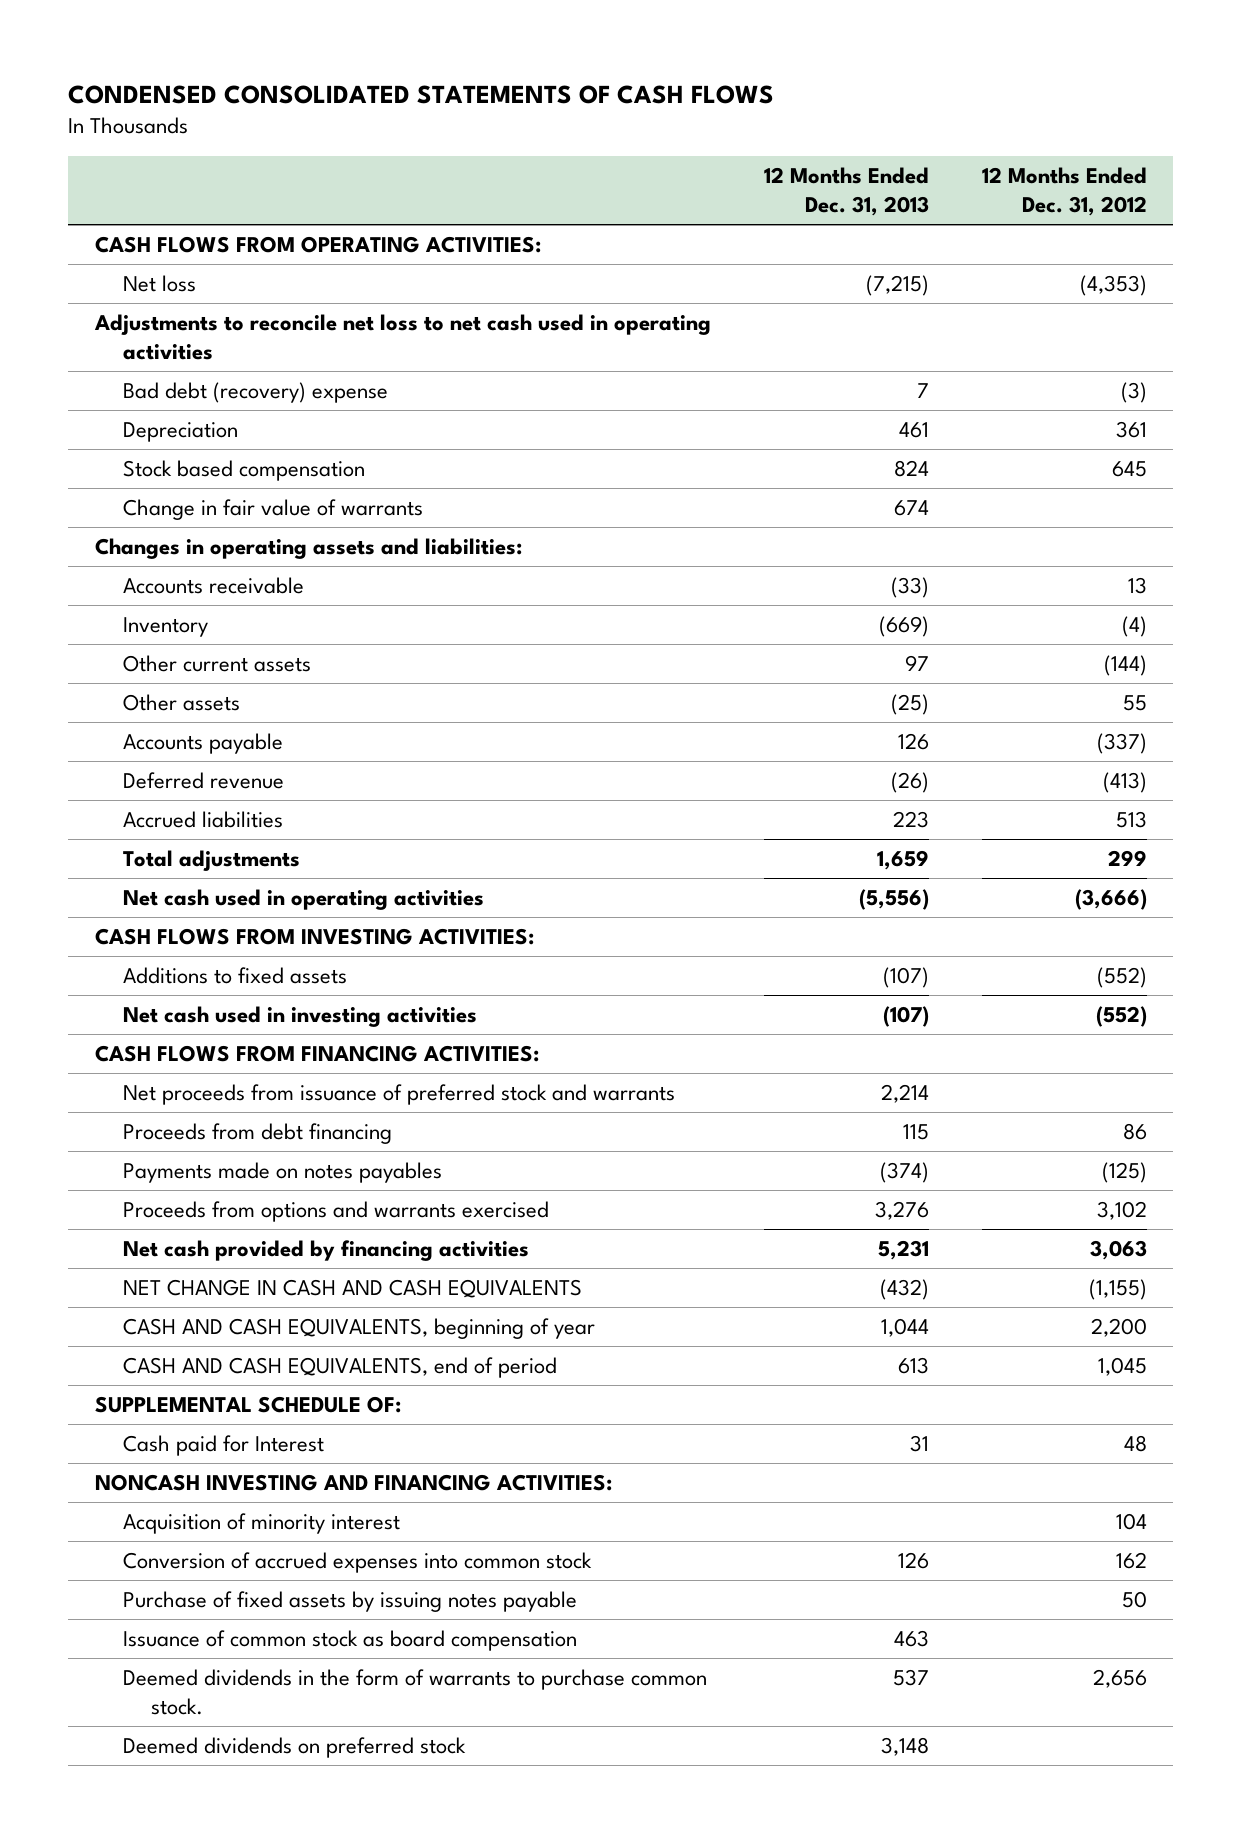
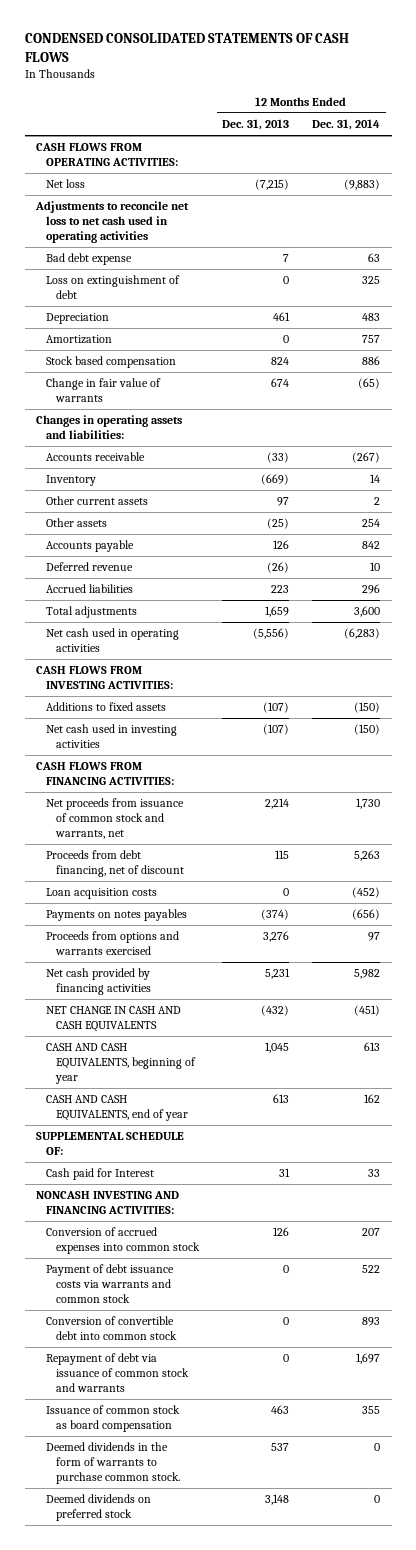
- | 12 Months Ended Dec. 31, 2013 | 12 Months Ended Dec. 31, 2012
+ | 12 Months Ended Dec. 31, 2013 | 12 Months Ended Dec. 31, 2014
- Bad debt (recovery) expense | 7 | (3)
+ Bad debt expense | 7 | 63
+ Loss on extinguishment of debt | 0 | 325
+ Amortization | 0 | 757
- Net proceeds from issuance of preferred stock and warrants | 2,214 |
- Proceeds from debt financing | 115 | 86
- Payments made on notes payables | (374) | (125)
+ Net proceeds from issuance of common stock and warrants, net | 2,214 | 1,730
+ Proceeds from debt financing, net of discount | 115 | 5,263
+ Loan acquisition costs | 0 | (452)
+ Payments on notes payables | (374) | (656)
- CASH AND CASH EQUIVALENTS, beginning of year | 1,044 | 2,200
- CASH AND CASH EQUIVALENTS, end of period | 613 | 1,045
+ CASH AND CASH EQUIVALENTS, beginning of year | 1,045 | 613
+ CASH AND CASH EQUIVALENTS, end of year | 613 | 162
- Acquisition of minority interest | | 104
- Purchase of fixed assets by issuing notes payable | | 50
+ Payment of debt issuance costs via warrants and common stock | 0 | 522
+ Conversion of convertible debt into common stock | 0 | 893
+ Repayment of debt via issuance of common stock and warrants | 0 | 1,697

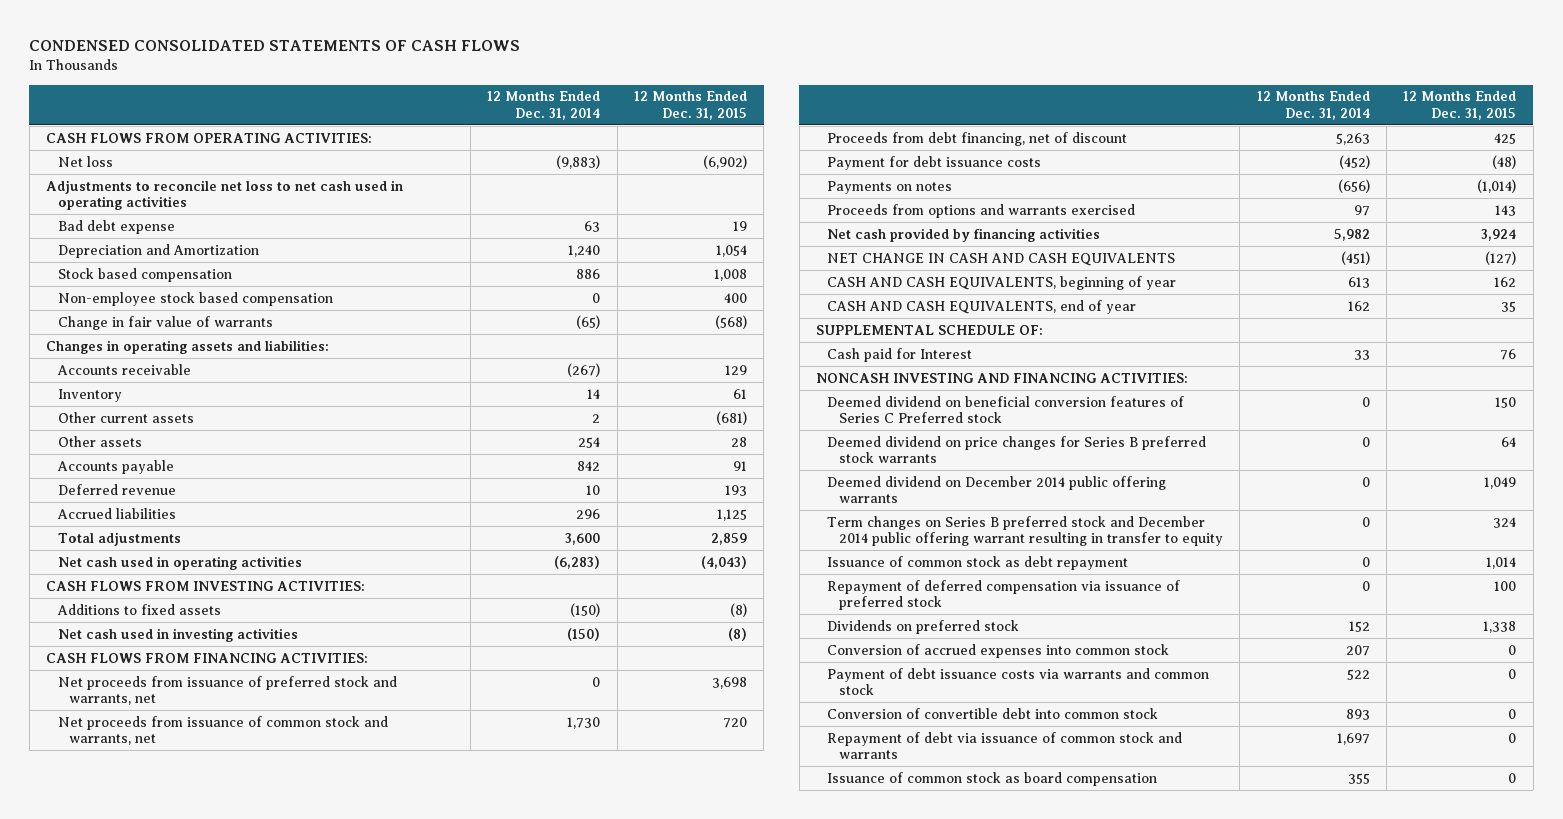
- | 12 Months Ended Dec. 31, 2013 | 12 Months Ended Dec. 31, 2014
+ | 12 Months Ended Dec. 31, 2014 | 12 Months Ended Dec. 31, 2015
- Loss on extinguishment of debt | 0 | 325
- Depreciation | 461 | 483
- Amortization | 0 | 757
+ Depreciation and Amortization | 1,240 | 1,054
+ Non-employee stock based compensation | 0 | 400
+ Net proceeds from issuance of preferred stock and warrants, net | 0 | 3,698
- Loan acquisition costs | 0 | (452)
- Payments on notes payables | (374) | (656)
+ Payment for debt issuance costs | (452) | (48)
+ Payments on notes | (656) | (1,014)
+ Deemed dividend on beneficial conversion features of Series C Preferred stock | 0 | 150
+ Deemed dividend on price changes for Series B preferred stock warrants | 0 | 64
+ Deemed dividend on December 2014 public offering warrants | 0 | 1,049
+ Term changes on Series B preferred stock and December 2014 public offering warrant resulting in transfer to equity | 0 | 324
+ Issuance of common stock as debt repayment | 0 | 1,014
+ Repayment of deferred compensation via issuance of preferred stock | 0 | 100
+ Dividends on preferred stock | 152 | 1,338
- Deemed dividends in the form of warrants to purchase common stock. | 537 | 0
- Deemed dividends on preferred stock | 3,148 | 0

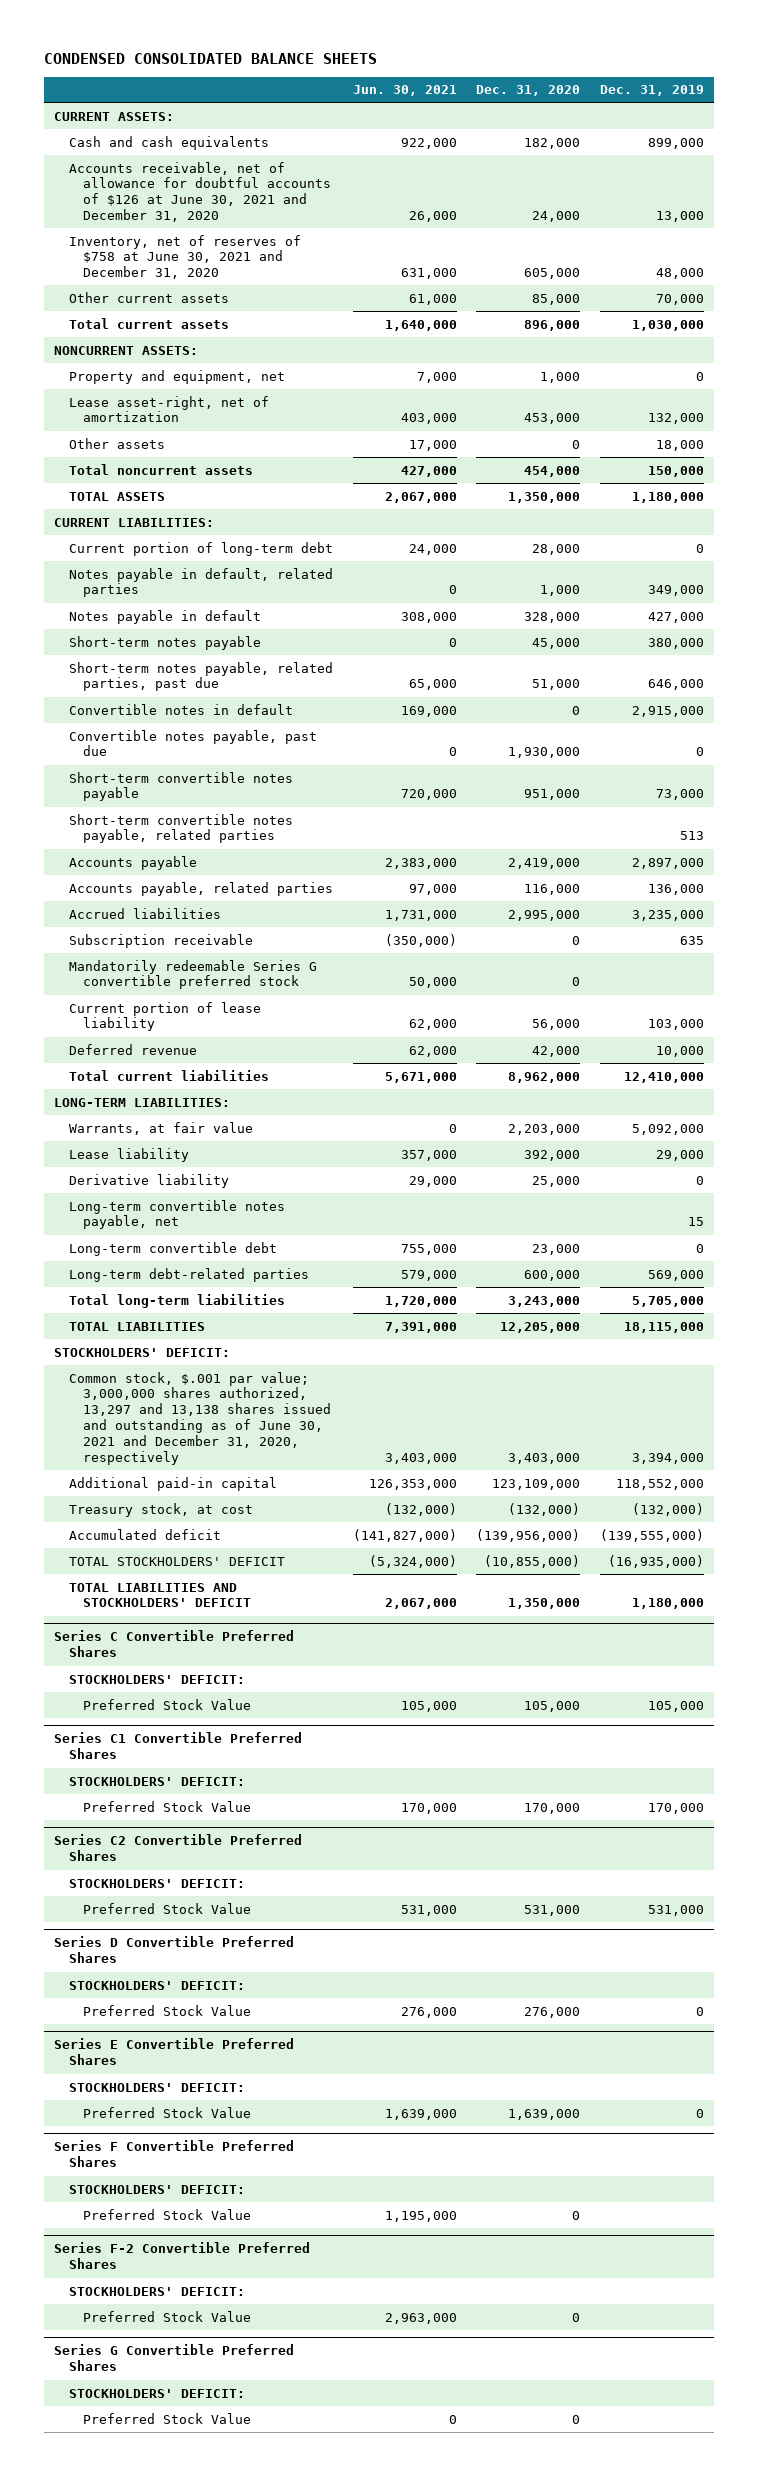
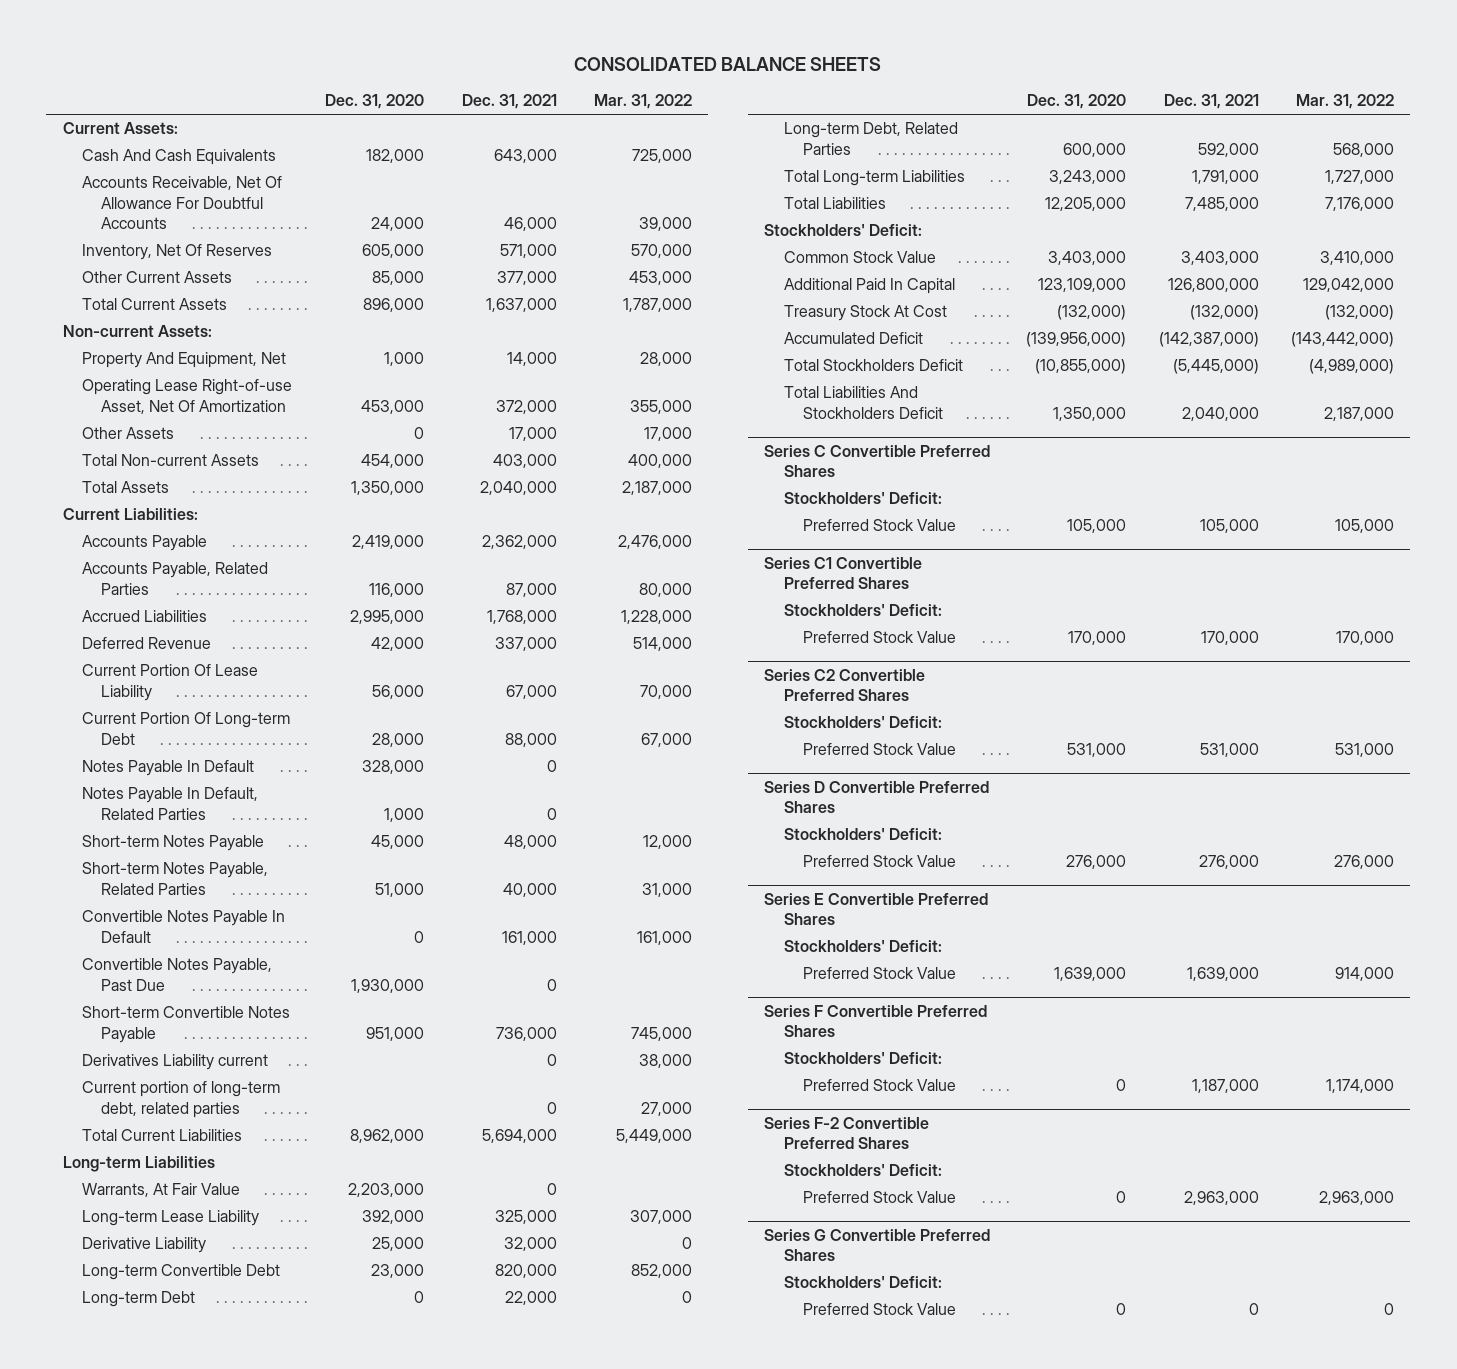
- CONDENSED CONSOLIDATED BALANCE SHEETS
+ CONSOLIDATED BALANCE SHEETS
- | Jun. 30, 2021 | Dec. 31, 2020 | Dec. 31, 2019
+ | Dec. 31, 2020 | Dec. 31, 2021 | Mar. 31, 2022
- CURRENT ASSETS:
- Cash and cash equivalents | 922,000 | 182,000 | 899,000
- Accounts receivable, net of allowance for doubtful accounts of $126 at June 30, 2021 and December 31, 2020 | 26,000 | 24,000 | 13,000
- Inventory, net of reserves of $758 at June 30, 2021 and December 31, 2020 | 631,000 | 605,000 | 48,000
- Other current assets | 61,000 | 85,000 | 70,000
- Total current assets | 1,640,000 | 896,000 | 1,030,000
- NONCURRENT ASSETS:
- Property and equipment, net | 7,000 | 1,000 | 0
- Lease asset-right, net of amortization | 403,000 | 453,000 | 132,000
- Other assets | 17,000 | 0 | 18,000
- Total noncurrent assets | 427,000 | 454,000 | 150,000
- TOTAL ASSETS | 2,067,000 | 1,350,000 | 1,180,000
- CURRENT LIABILITIES:
- Current portion of long-term debt | 24,000 | 28,000 | 0
- Notes payable in default, related parties | 0 | 1,000 | 349,000
- Notes payable in default | 308,000 | 328,000 | 427,000
- Short-term notes payable | 0 | 45,000 | 380,000
- Short-term notes payable, related parties, past due | 65,000 | 51,000 | 646,000
- Convertible notes in default | 169,000 | 0 | 2,915,000
- Convertible notes payable, past due | 0 | 1,930,000 | 0
- Short-term convertible notes payable | 720,000 | 951,000 | 73,000
- Short-term convertible notes payable, related parties | | | 513
- Accounts payable | 2,383,000 | 2,419,000 | 2,897,000
- Accounts payable, related parties | 97,000 | 116,000 | 136,000
- Accrued liabilities | 1,731,000 | 2,995,000 | 3,235,000
- Subscription receivable | (350,000) | 0 | 635
- Mandatorily redeemable Series G convertible preferred stock | 50,000 | 0 |
- Current portion of lease liability | 62,000 | 56,000 | 103,000
- Deferred revenue | 62,000 | 42,000 | 10,000
- Total current liabilities | 5,671,000 | 8,962,000 | 12,410,000
- LONG-TERM LIABILITIES:
- Warrants, at fair value | 0 | 2,203,000 | 5,092,000
- Lease liability | 357,000 | 392,000 | 29,000
- Derivative liability | 29,000 | 25,000 | 0
- Long-term convertible notes payable, net | | | 15
- Long-term convertible debt | 755,000 | 23,000 | 0
- Long-term debt-related parties | 579,000 | 600,000 | 569,000
- Total long-term liabilities | 1,720,000 | 3,243,000 | 5,705,000
- TOTAL LIABILITIES | 7,391,000 | 12,205,000 | 18,115,000
- STOCKHOLDERS' DEFICIT:
- Common stock, $.001 par value; 3,000,000 shares authorized, 13,297 and 13,138 shares issued and outstanding as of June 30, 2021 and December 31, 2020, respectively | 3,403,000 | 3,403,000 | 3,394,000
- Additional paid-in capital | 126,353,000 | 123,109,000 | 118,552,000
- Treasury stock, at cost | (132,000) | (132,000) | (132,000)
- Accumulated deficit | (141,827,000) | (139,956,000) | (139,555,000)
- TOTAL STOCKHOLDERS' DEFICIT | (5,324,000) | (10,855,000) | (16,935,000)
- TOTAL LIABILITIES AND STOCKHOLDERS' DEFICIT | 2,067,000 | 1,350,000 | 1,180,000
+ Current Assets:
+ Cash And Cash Equivalents | 182,000 | 643,000 | 725,000
+ Accounts Receivable, Net Of Allowance For Doubtful Accounts | 24,000 | 46,000 | 39,000
+ Inventory, Net Of Reserves | 605,000 | 571,000 | 570,000
+ Other Current Assets | 85,000 | 377,000 | 453,000
+ Total Current Assets | 896,000 | 1,637,000 | 1,787,000
+ Non-current Assets:
+ Property And Equipment, Net | 1,000 | 14,000 | 28,000
+ Operating Lease Right-of-use Asset, Net Of Amortization | 453,000 | 372,000 | 355,000
+ Other Assets | 0 | 17,000 | 17,000
+ Total Non-current Assets | 454,000 | 403,000 | 400,000
+ Total Assets | 1,350,000 | 2,040,000 | 2,187,000
+ Current Liabilities:
+ Accounts Payable | 2,419,000 | 2,362,000 | 2,476,000
+ Accounts Payable, Related Parties | 116,000 | 87,000 | 80,000
+ Accrued Liabilities | 2,995,000 | 1,768,000 | 1,228,000
+ Deferred Revenue | 42,000 | 337,000 | 514,000
+ Current Portion Of Lease Liability | 56,000 | 67,000 | 70,000
+ Current Portion Of Long-term Debt | 28,000 | 88,000 | 67,000
+ Notes Payable In Default | 328,000 | 0 |
+ Notes Payable In Default, Related Parties | 1,000 | 0 |
+ Short-term Notes Payable | 45,000 | 48,000 | 12,000
+ Short-term Notes Payable, Related Parties | 51,000 | 40,000 | 31,000
+ Convertible Notes Payable In Default | 0 | 161,000 | 161,000
+ Convertible Notes Payable, Past Due | 1,930,000 | 0 |
+ Short-term Convertible Notes Payable | 951,000 | 736,000 | 745,000
+ Derivatives Liability current | | 0 | 38,000
+ Current portion of long-term debt, related parties | | 0 | 27,000
+ Total Current Liabilities | 8,962,000 | 5,694,000 | 5,449,000
+ Long-term Liabilities
+ Warrants, At Fair Value | 2,203,000 | 0 |
+ Long-term Lease Liability | 392,000 | 325,000 | 307,000
+ Derivative Liability | 25,000 | 32,000 | 0
+ Long-term Convertible Debt | 23,000 | 820,000 | 852,000
+ Long-term Debt | 0 | 22,000 | 0
+ Long-term Debt, Related Parties | 600,000 | 592,000 | 568,000
+ Total Long-term Liabilities | 3,243,000 | 1,791,000 | 1,727,000
+ Total Liabilities | 12,205,000 | 7,485,000 | 7,176,000
+ Stockholders' Deficit:
+ Common Stock Value | 3,403,000 | 3,403,000 | 3,410,000
+ Additional Paid In Capital | 123,109,000 | 126,800,000 | 129,042,000
+ Treasury Stock At Cost | (132,000) | (132,000) | (132,000)
+ Accumulated Deficit | (139,956,000) | (142,387,000) | (143,442,000)
+ Total Stockholders Deficit | (10,855,000) | (5,445,000) | (4,989,000)
+ Total Liabilities And Stockholders Deficit | 1,350,000 | 2,040,000 | 2,187,000
@ Series C Convertible Preferred Shares
- STOCKHOLDERS' DEFICIT:
+ Stockholders' Deficit:
@ Series C1 Convertible Preferred Shares
- STOCKHOLDERS' DEFICIT:
+ Stockholders' Deficit:
@ Series C2 Convertible Preferred Shares
- STOCKHOLDERS' DEFICIT:
+ Stockholders' Deficit:
@ Series D Convertible Preferred Shares
- STOCKHOLDERS' DEFICIT:
+ Stockholders' Deficit:
@ Series E Convertible Preferred Shares
- STOCKHOLDERS' DEFICIT:
+ Stockholders' Deficit:
@ Series F Convertible Preferred Shares
- STOCKHOLDERS' DEFICIT:
+ Stockholders' Deficit:
@ Series F-2 Convertible Preferred Shares
- STOCKHOLDERS' DEFICIT:
+ Stockholders' Deficit:
@ Series G Convertible Preferred Shares
- STOCKHOLDERS' DEFICIT:
+ Stockholders' Deficit:

